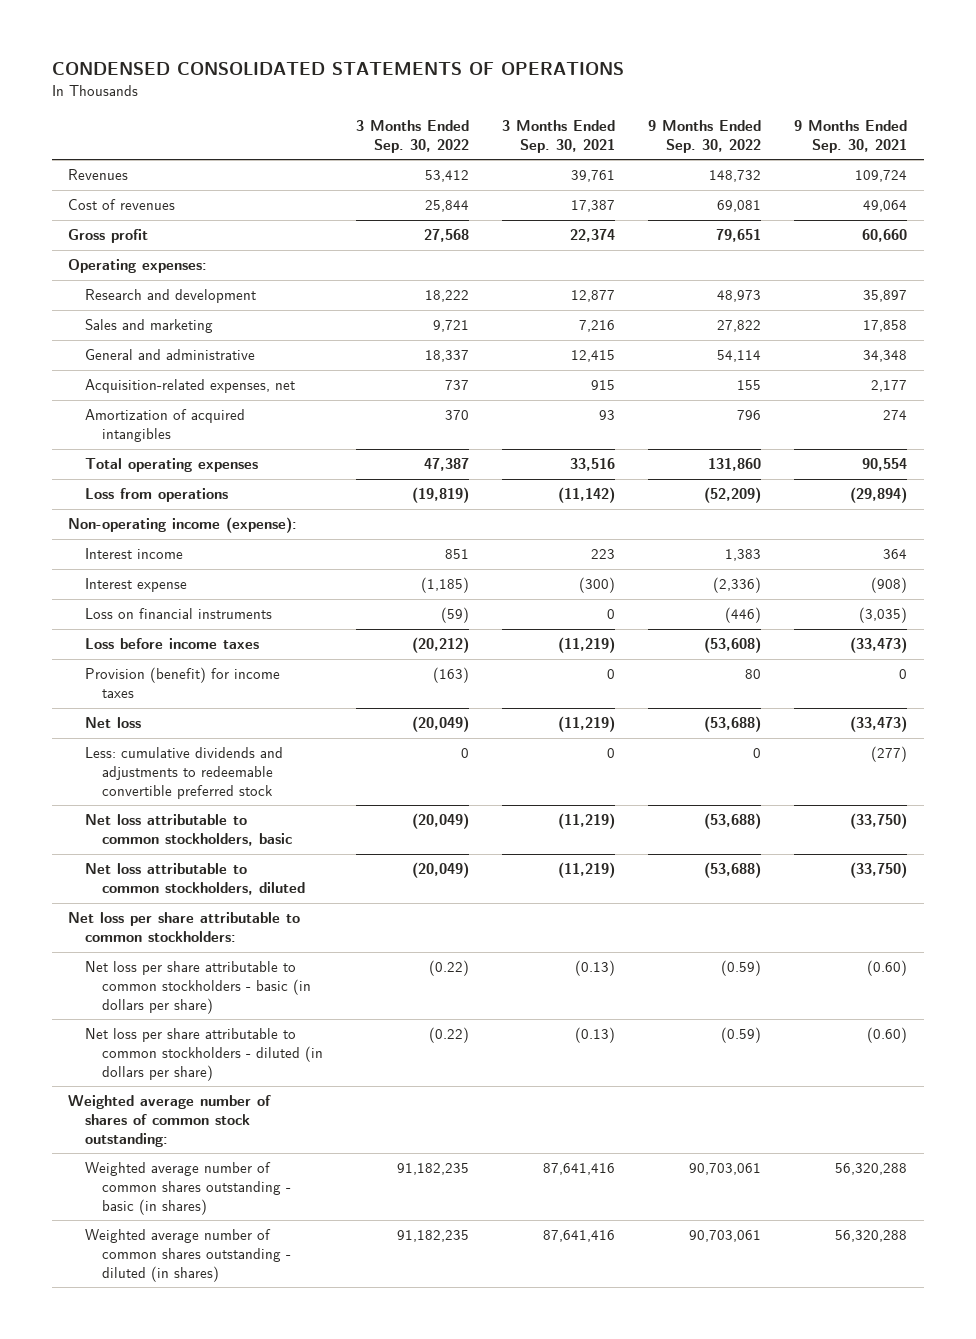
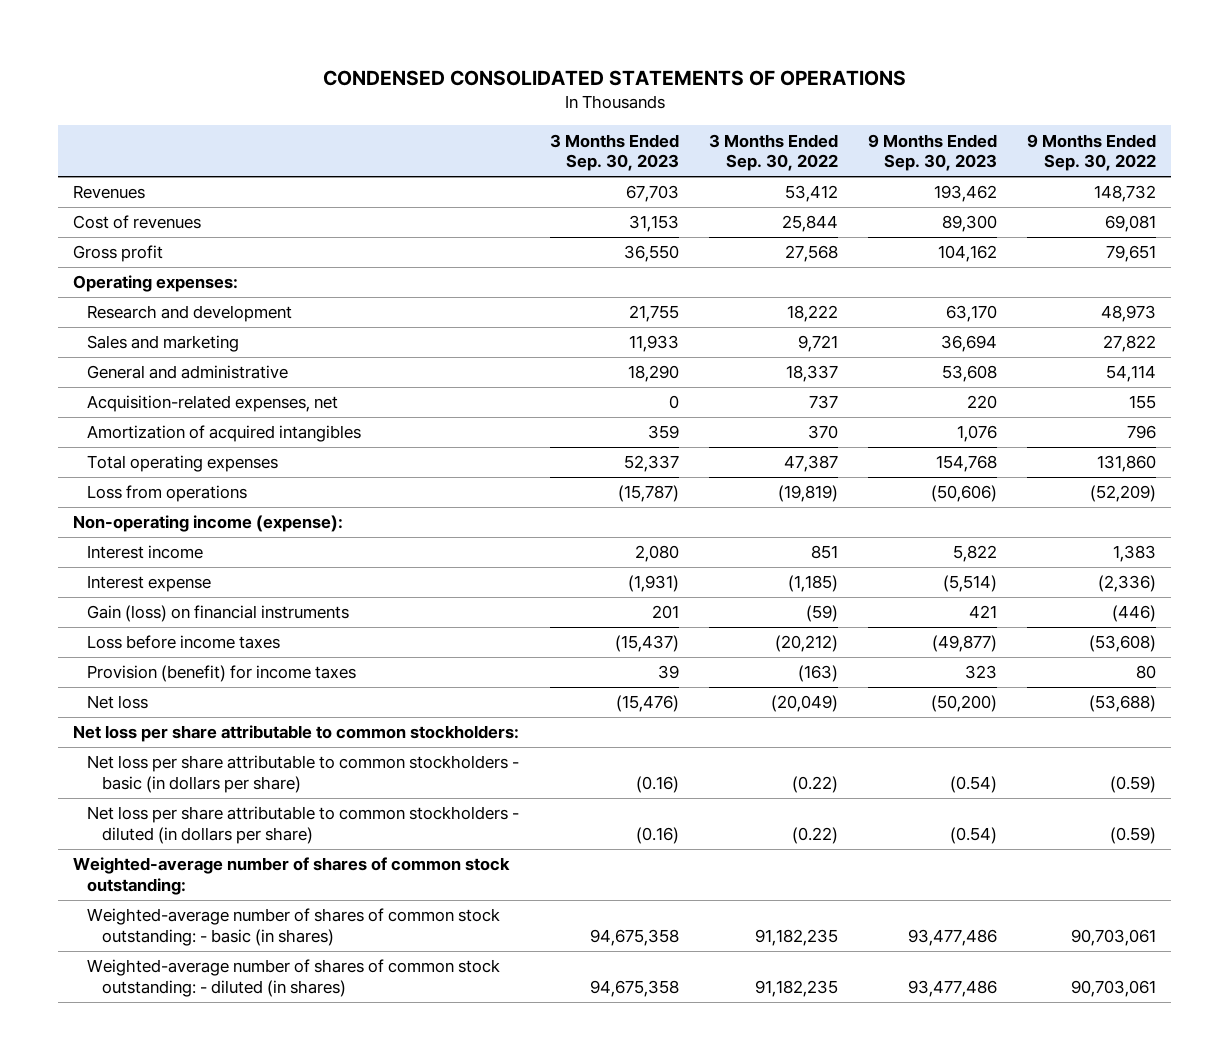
- | 3 Months Ended Sep. 30, 2022 | 3 Months Ended Sep. 30, 2021 | 9 Months Ended Sep. 30, 2022 | 9 Months Ended Sep. 30, 2021
+ | 3 Months Ended Sep. 30, 2023 | 3 Months Ended Sep. 30, 2022 | 9 Months Ended Sep. 30, 2023 | 9 Months Ended Sep. 30, 2022
- Loss on financial instruments | (59) | 0 | (446) | (3,035)
+ Gain (loss) on financial instruments | 201 | (59) | 421 | (446)
- Less: cumulative dividends and adjustments to redeemable convertible preferred stock | 0 | 0 | 0 | (277)
- Net loss attributable to common stockholders, basic | (20,049) | (11,219) | (53,688) | (33,750)
- Net loss attributable to common stockholders, diluted | (20,049) | (11,219) | (53,688) | (33,750)
- Weighted average number of shares of common stock outstanding:
- Weighted average number of common shares outstanding - basic (in shares) | 91,182,235 | 87,641,416 | 90,703,061 | 56,320,288
- Weighted average number of common shares outstanding - diluted (in shares) | 91,182,235 | 87,641,416 | 90,703,061 | 56,320,288
+ Weighted-average number of shares of common stock outstanding:
+ Weighted-average number of shares of common stock outstanding: - basic (in shares) | 94,675,358 | 91,182,235 | 93,477,486 | 90,703,061
+ Weighted-average number of shares of common stock outstanding: - diluted (in shares) | 94,675,358 | 91,182,235 | 93,477,486 | 90,703,061

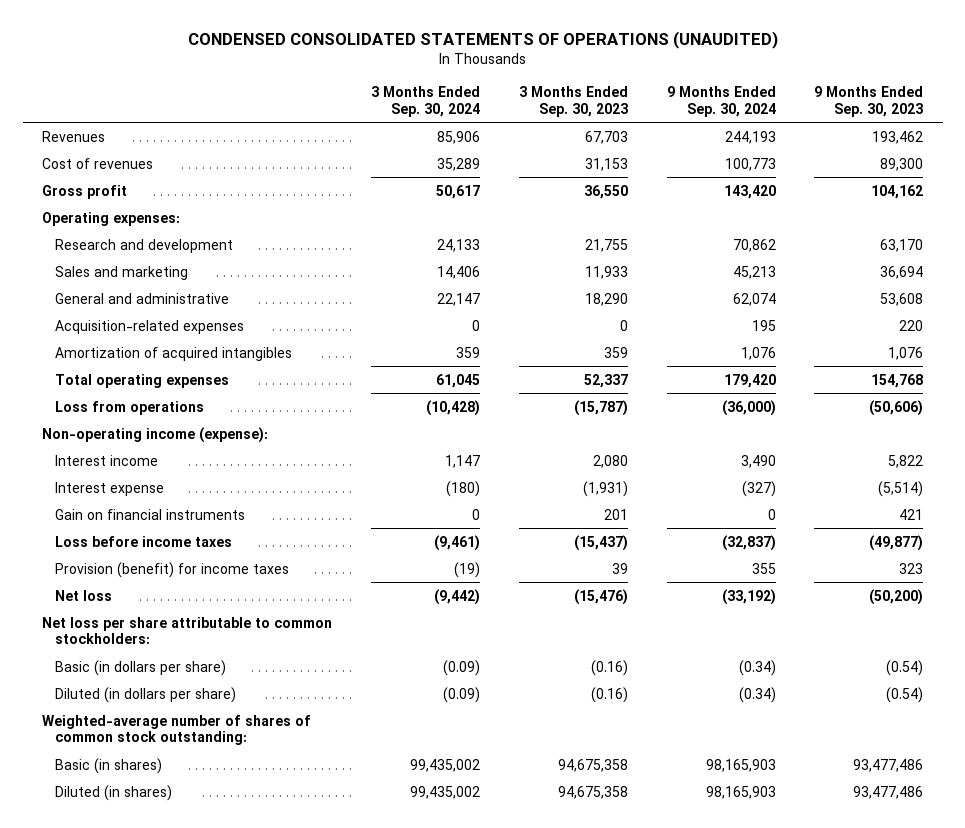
- CONDENSED CONSOLIDATED STATEMENTS OF OPERATIONS
+ CONDENSED CONSOLIDATED STATEMENTS OF OPERATIONS (UNAUDITED)
- | 3 Months Ended Sep. 30, 2023 | 3 Months Ended Sep. 30, 2022 | 9 Months Ended Sep. 30, 2023 | 9 Months Ended Sep. 30, 2022
+ | 3 Months Ended Sep. 30, 2024 | 3 Months Ended Sep. 30, 2023 | 9 Months Ended Sep. 30, 2024 | 9 Months Ended Sep. 30, 2023
- Acquisition-related expenses, net | 0 | 737 | 220 | 155
+ Acquisition-related expenses | 0 | 0 | 195 | 220
- Gain (loss) on financial instruments | 201 | (59) | 421 | (446)
+ Gain on financial instruments | 0 | 201 | 0 | 421
- Net loss per share attributable to common stockholders - basic (in dollars per share) | (0.16) | (0.22) | (0.54) | (0.59)
- Net loss per share attributable to common stockholders - diluted (in dollars per share) | (0.16) | (0.22) | (0.54) | (0.59)
+ Basic (in dollars per share) | (0.09) | (0.16) | (0.34) | (0.54)
+ Diluted (in dollars per share) | (0.09) | (0.16) | (0.34) | (0.54)
- Weighted-average number of shares of common stock outstanding: - basic (in shares) | 94,675,358 | 91,182,235 | 93,477,486 | 90,703,061
- Weighted-average number of shares of common stock outstanding: - diluted (in shares) | 94,675,358 | 91,182,235 | 93,477,486 | 90,703,061
+ Basic (in shares) | 99,435,002 | 94,675,358 | 98,165,903 | 93,477,486
+ Diluted (in shares) | 99,435,002 | 94,675,358 | 98,165,903 | 93,477,486

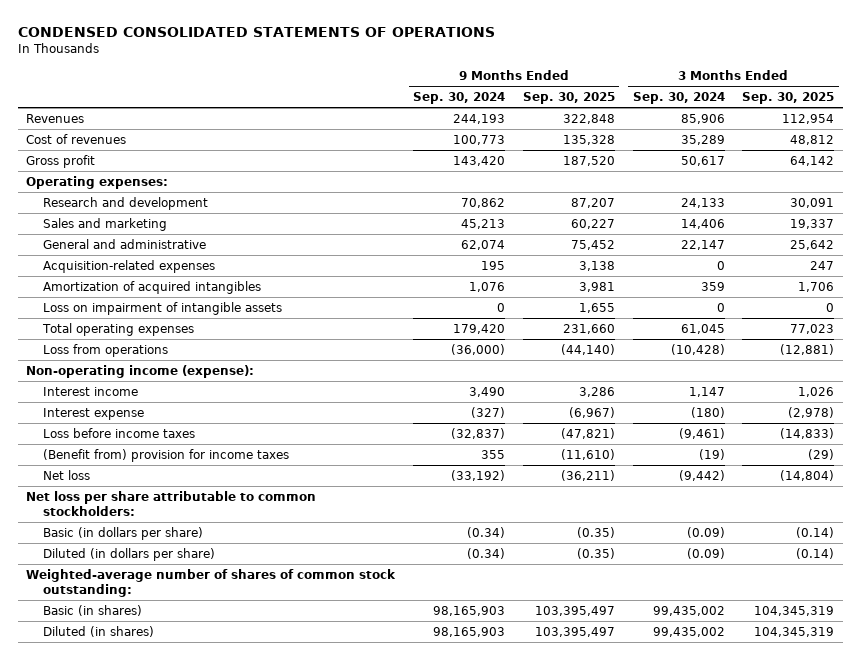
- CONDENSED CONSOLIDATED STATEMENTS OF OPERATIONS (UNAUDITED)
+ CONDENSED CONSOLIDATED STATEMENTS OF OPERATIONS
- | 3 Months Ended Sep. 30, 2024 | 3 Months Ended Sep. 30, 2023 | 9 Months Ended Sep. 30, 2024 | 9 Months Ended Sep. 30, 2023
+ | 9 Months Ended Sep. 30, 2024 | 9 Months Ended Sep. 30, 2025 | 3 Months Ended Sep. 30, 2024 | 3 Months Ended Sep. 30, 2025
+ Loss on impairment of intangible assets | 0 | 1,655 | 0 | 0
- Gain on financial instruments | 0 | 201 | 0 | 421
- Provision (benefit) for income taxes | (19) | 39 | 355 | 323
+ (Benefit from) provision for income taxes | 355 | (11,610) | (19) | (29)

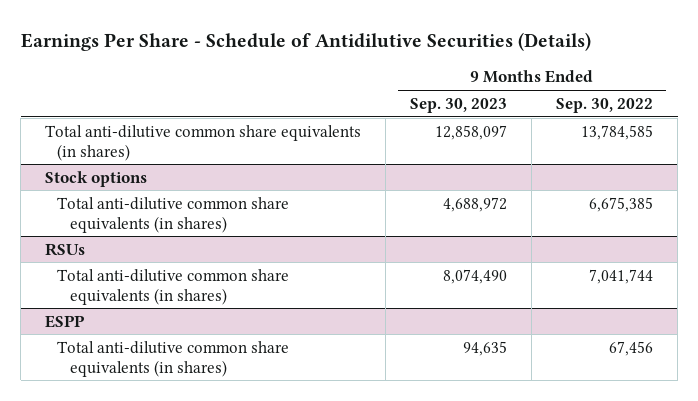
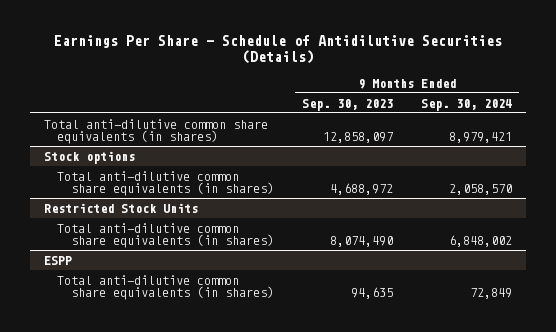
- | 9 Months Ended Sep. 30, 2023 | 9 Months Ended Sep. 30, 2022
+ | 9 Months Ended Sep. 30, 2023 | 9 Months Ended Sep. 30, 2024
- RSUs
+ Restricted Stock Units

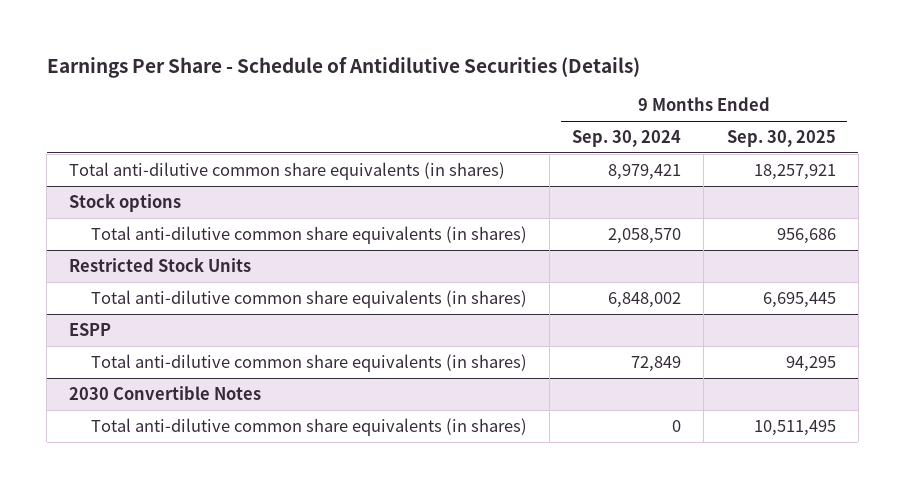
- | 9 Months Ended Sep. 30, 2023 | 9 Months Ended Sep. 30, 2024
+ | 9 Months Ended Sep. 30, 2024 | 9 Months Ended Sep. 30, 2025
+ 2030 Convertible Notes
+ Total anti-dilutive common share equivalents (in shares) | 0 | 10,511,495

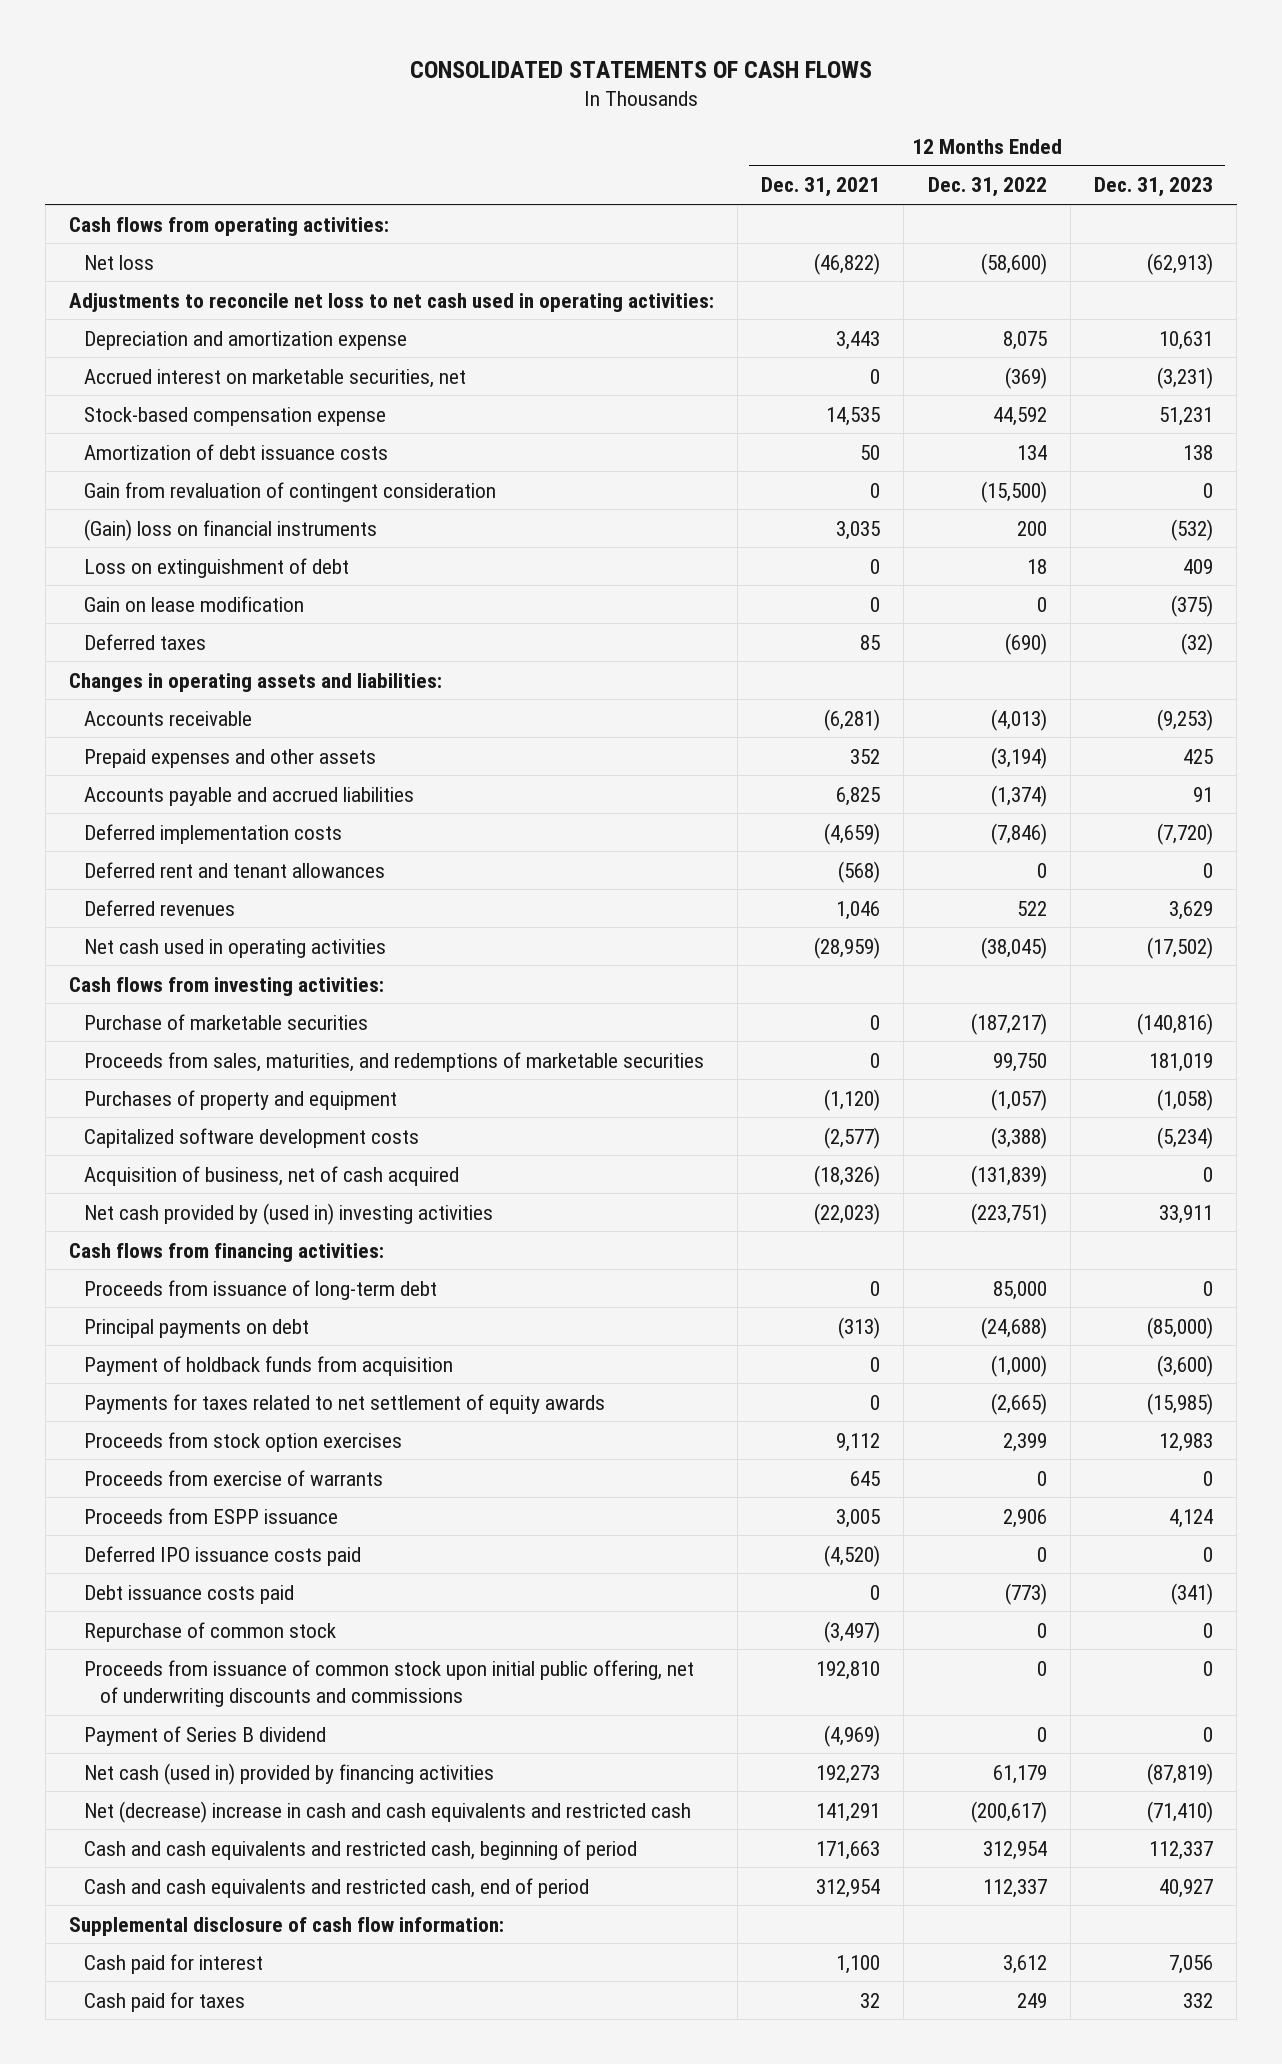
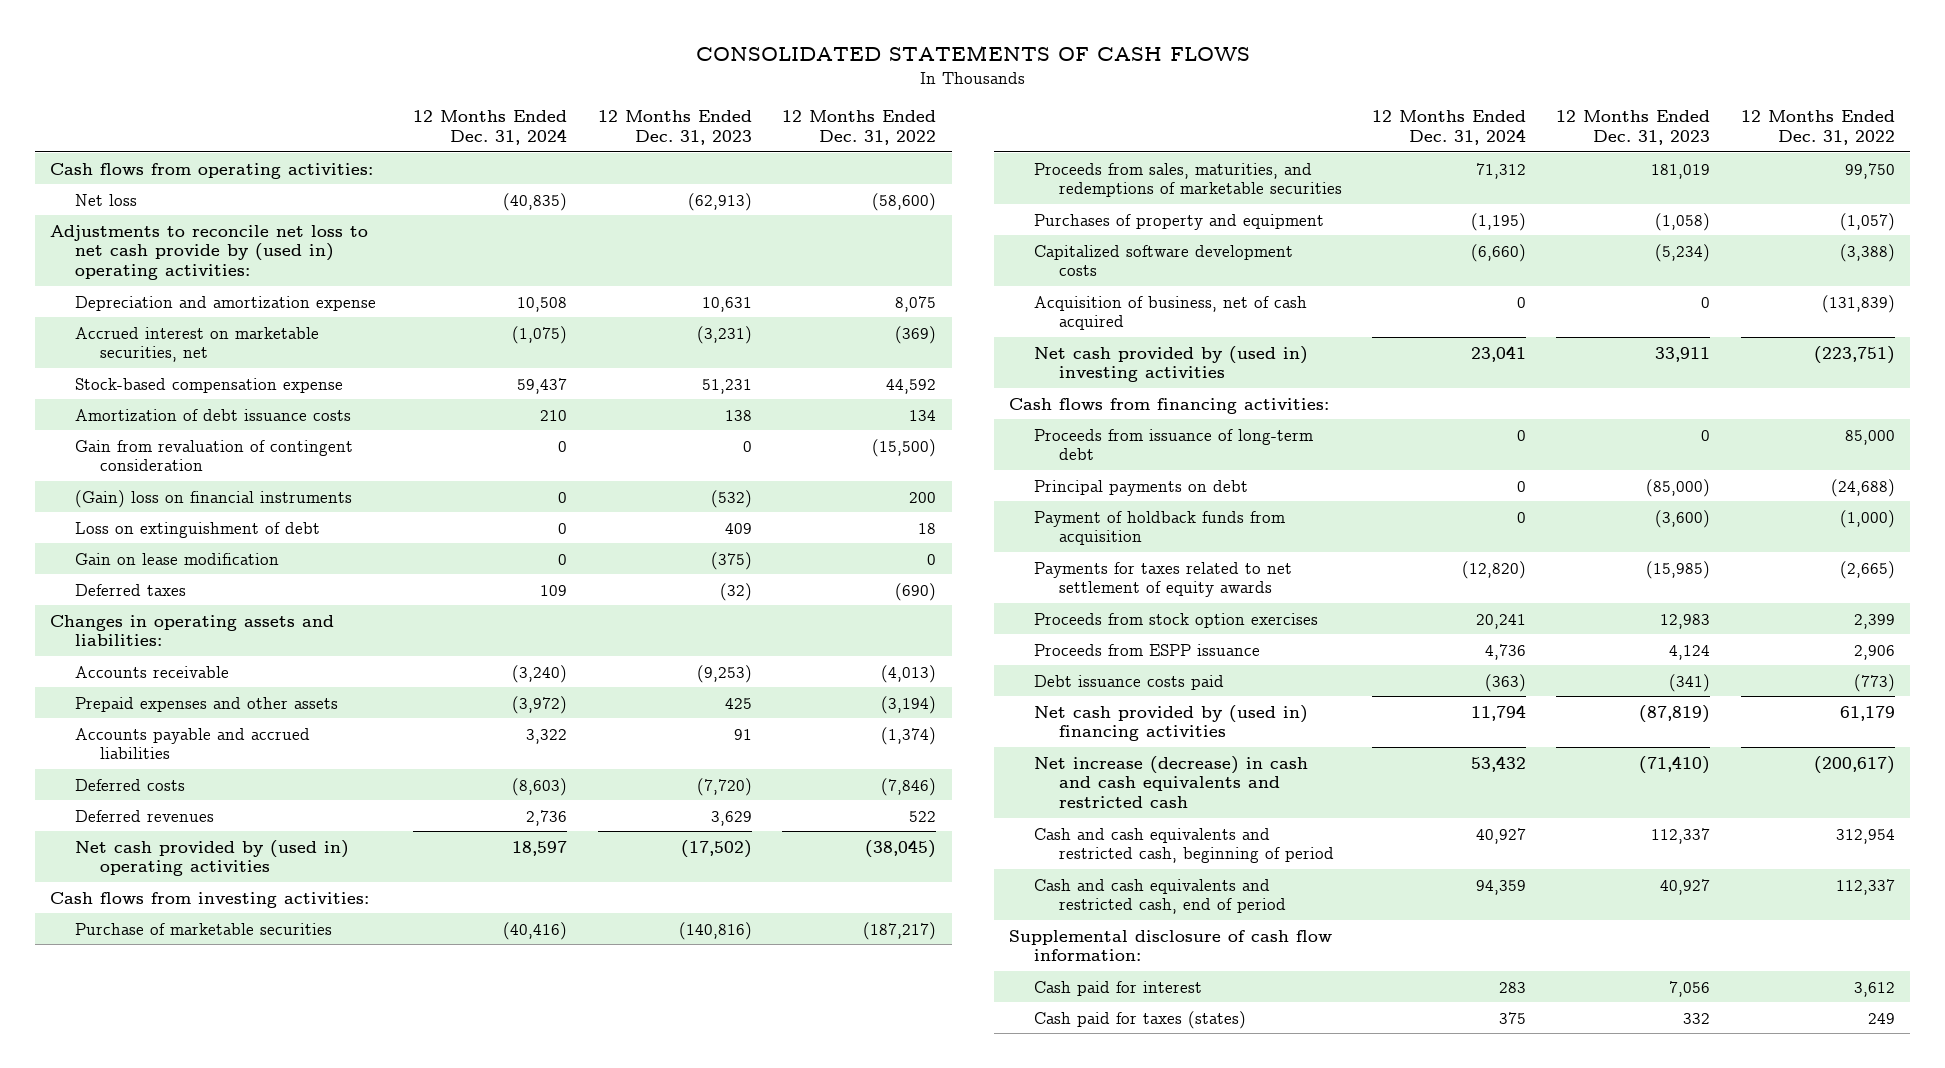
- | 12 Months Ended Dec. 31, 2021 | 12 Months Ended Dec. 31, 2022 | 12 Months Ended Dec. 31, 2023
+ | 12 Months Ended Dec. 31, 2024 | 12 Months Ended Dec. 31, 2023 | 12 Months Ended Dec. 31, 2022
- Adjustments to reconcile net loss to net cash used in operating activities:
+ Adjustments to reconcile net loss to net cash provide by (used in) operating activities:
- Deferred implementation costs | (4,659) | (7,846) | (7,720)
- Deferred rent and tenant allowances | (568) | 0 | 0
+ Deferred costs | (8,603) | (7,720) | (7,846)
- Net cash used in operating activities | (28,959) | (38,045) | (17,502)
+ Net cash provided by (used in) operating activities | 18,597 | (17,502) | (38,045)
- Proceeds from exercise of warrants | 645 | 0 | 0
- Deferred IPO issuance costs paid | (4,520) | 0 | 0
- Repurchase of common stock | (3,497) | 0 | 0
- Proceeds from issuance of common stock upon initial public offering, net of underwriting discounts and commissions | 192,810 | 0 | 0
- Payment of Series B dividend | (4,969) | 0 | 0
- Net cash (used in) provided by financing activities | 192,273 | 61,179 | (87,819)
- Net (decrease) increase in cash and cash equivalents and restricted cash | 141,291 | (200,617) | (71,410)
+ Net cash provided by (used in) financing activities | 11,794 | (87,819) | 61,179
+ Net increase (decrease) in cash and cash equivalents and restricted cash | 53,432 | (71,410) | (200,617)
- Cash paid for taxes | 32 | 249 | 332
+ Cash paid for taxes (states) | 375 | 332 | 249

